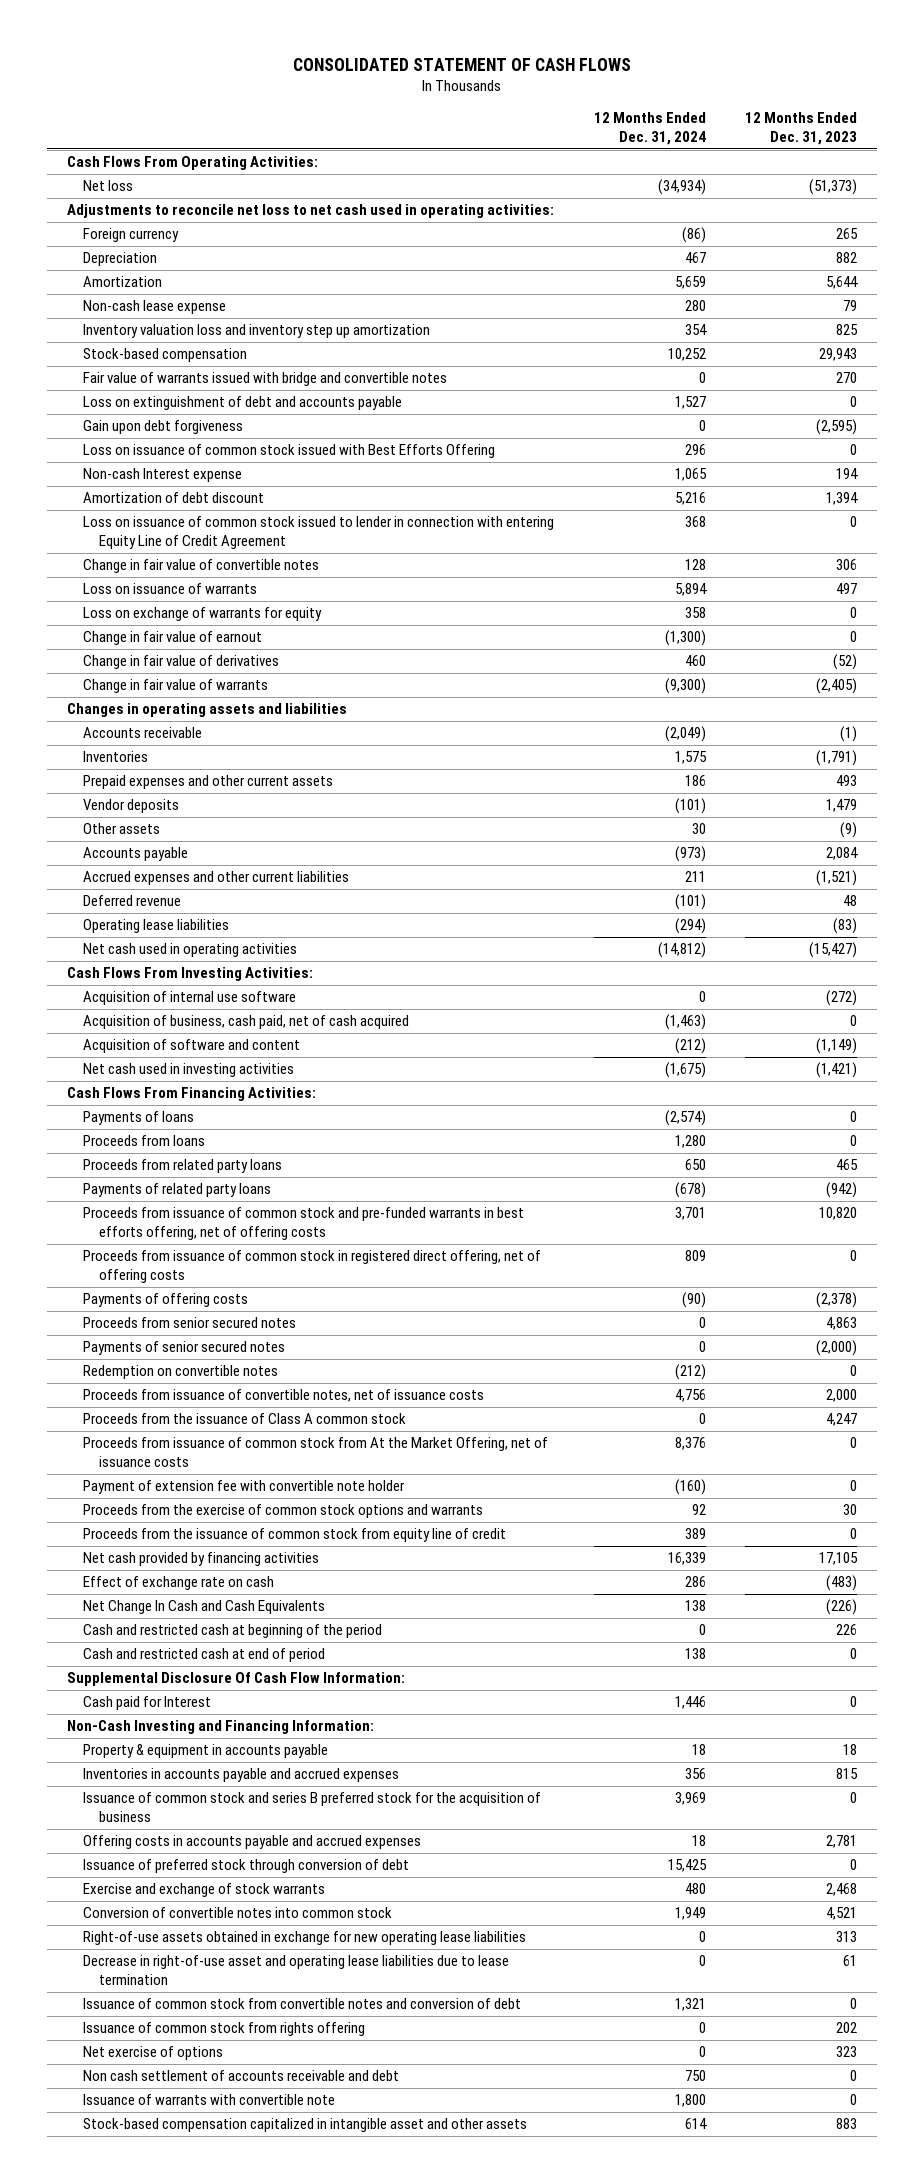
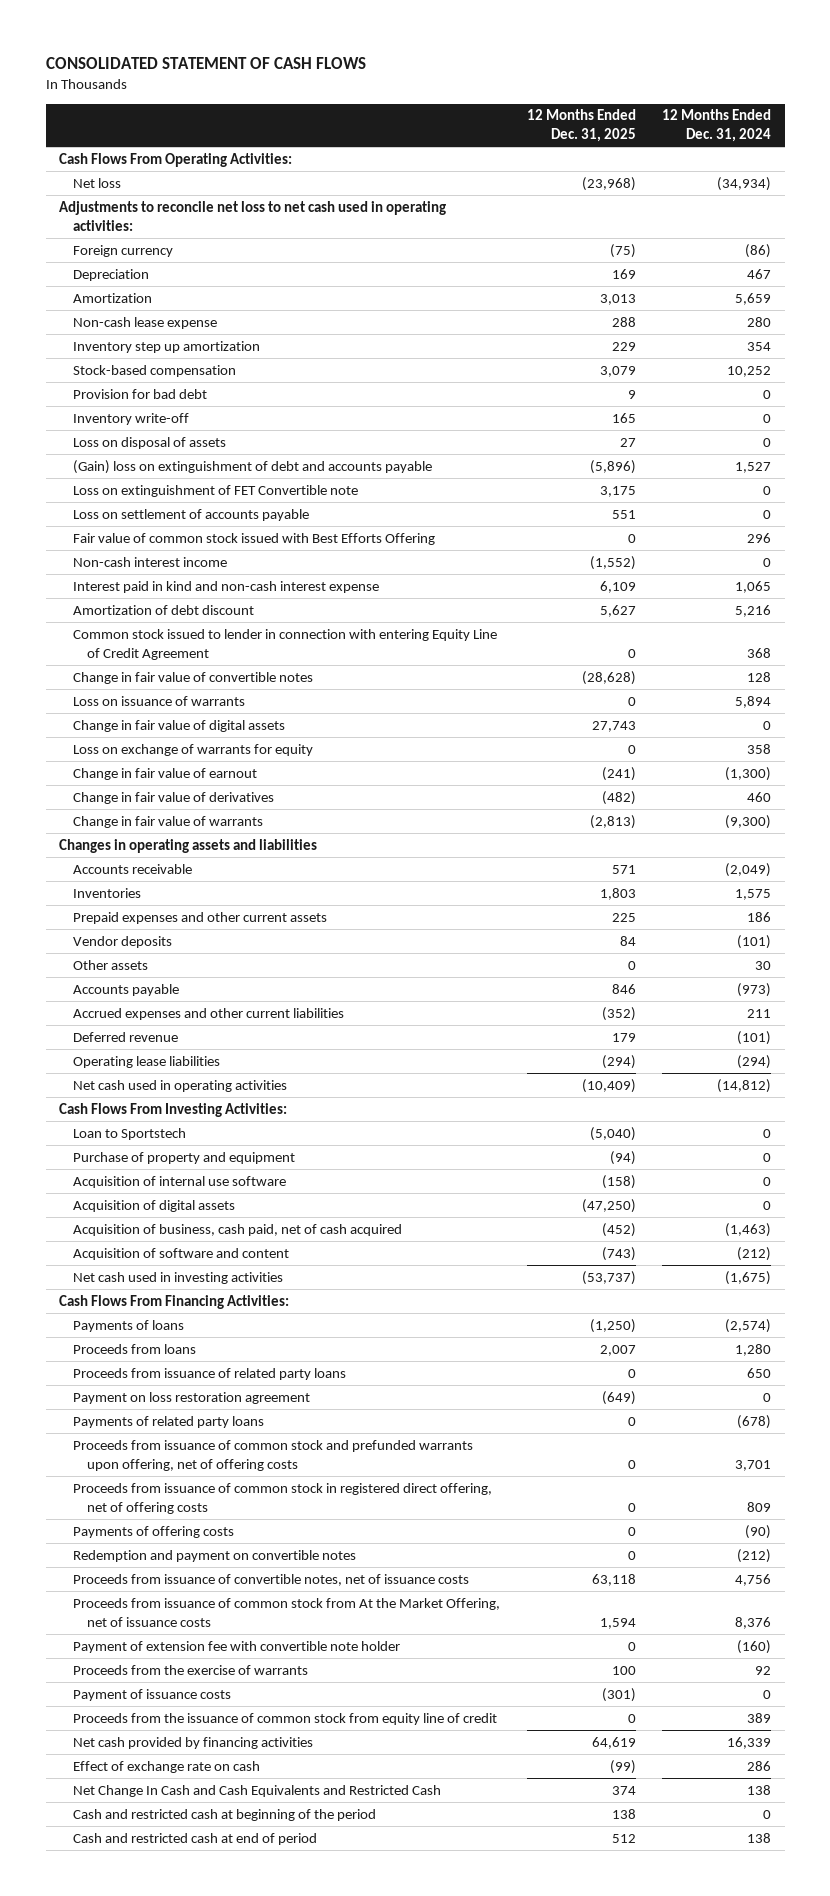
- | 12 Months Ended Dec. 31, 2024 | 12 Months Ended Dec. 31, 2023
+ | 12 Months Ended Dec. 31, 2025 | 12 Months Ended Dec. 31, 2024
- Inventory valuation loss and inventory step up amortization | 354 | 825
+ Inventory step up amortization | 229 | 354
- Fair value of warrants issued with bridge and convertible notes | 0 | 270
- Loss on extinguishment of debt and accounts payable | 1,527 | 0
- Gain upon debt forgiveness | 0 | (2,595)
- Loss on issuance of common stock issued with Best Efforts Offering | 296 | 0
- Non-cash Interest expense | 1,065 | 194
+ Provision for bad debt | 9 | 0
+ Inventory write-off | 165 | 0
+ Loss on disposal of assets | 27 | 0
+ (Gain) loss on extinguishment of debt and accounts payable | (5,896) | 1,527
+ Loss on extinguishment of FET Convertible note | 3,175 | 0
+ Loss on settlement of accounts payable | 551 | 0
+ Fair value of common stock issued with Best Efforts Offering | 0 | 296
+ Non-cash interest income | (1,552) | 0
+ Interest paid in kind and non-cash interest expense | 6,109 | 1,065
- Loss on issuance of common stock issued to lender in connection with entering Equity Line of Credit Agreement | 368 | 0
+ Common stock issued to lender in connection with entering Equity Line of Credit Agreement | 0 | 368
+ Change in fair value of digital assets | 27,743 | 0
+ Loan to Sportstech | (5,040) | 0
+ Purchase of property and equipment | (94) | 0
+ Acquisition of digital assets | (47,250) | 0
- Proceeds from related party loans | 650 | 465
+ Proceeds from issuance of related party loans | 0 | 650
+ Payment on loss restoration agreement | (649) | 0
- Proceeds from issuance of common stock and pre-funded warrants in best efforts offering, net of offering costs | 3,701 | 10,820
+ Proceeds from issuance of common stock and prefunded warrants upon offering, net of offering costs | 0 | 3,701
- Proceeds from senior secured notes | 0 | 4,863
- Payments of senior secured notes | 0 | (2,000)
- Redemption on convertible notes | (212) | 0
+ Redemption and payment on convertible notes | 0 | (212)
- Proceeds from the issuance of Class A common stock | 0 | 4,247
- Proceeds from the exercise of common stock options and warrants | 92 | 30
+ Proceeds from the exercise of warrants | 100 | 92
+ Payment of issuance costs | (301) | 0
- Net Change In Cash and Cash Equivalents | 138 | (226)
+ Net Change In Cash and Cash Equivalents and Restricted Cash | 374 | 138
- Supplemental Disclosure Of Cash Flow Information:
- Cash paid for Interest | 1,446 | 0
- Non-Cash Investing and Financing Information:
- Property & equipment in accounts payable | 18 | 18
- Inventories in accounts payable and accrued expenses | 356 | 815
- Issuance of common stock and series B preferred stock for the acquisition of business | 3,969 | 0
- Offering costs in accounts payable and accrued expenses | 18 | 2,781
- Issuance of preferred stock through conversion of debt | 15,425 | 0
- Exercise and exchange of stock warrants | 480 | 2,468
- Conversion of convertible notes into common stock | 1,949 | 4,521
- Right-of-use assets obtained in exchange for new operating lease liabilities | 0 | 313
- Decrease in right-of-use asset and operating lease liabilities due to lease termination | 0 | 61
- Issuance of common stock from convertible notes and conversion of debt | 1,321 | 0
- Issuance of common stock from rights offering | 0 | 202
- Net exercise of options | 0 | 323
- Non cash settlement of accounts receivable and debt | 750 | 0
- Issuance of warrants with convertible note | 1,800 | 0
- Stock-based compensation capitalized in intangible asset and other assets | 614 | 883

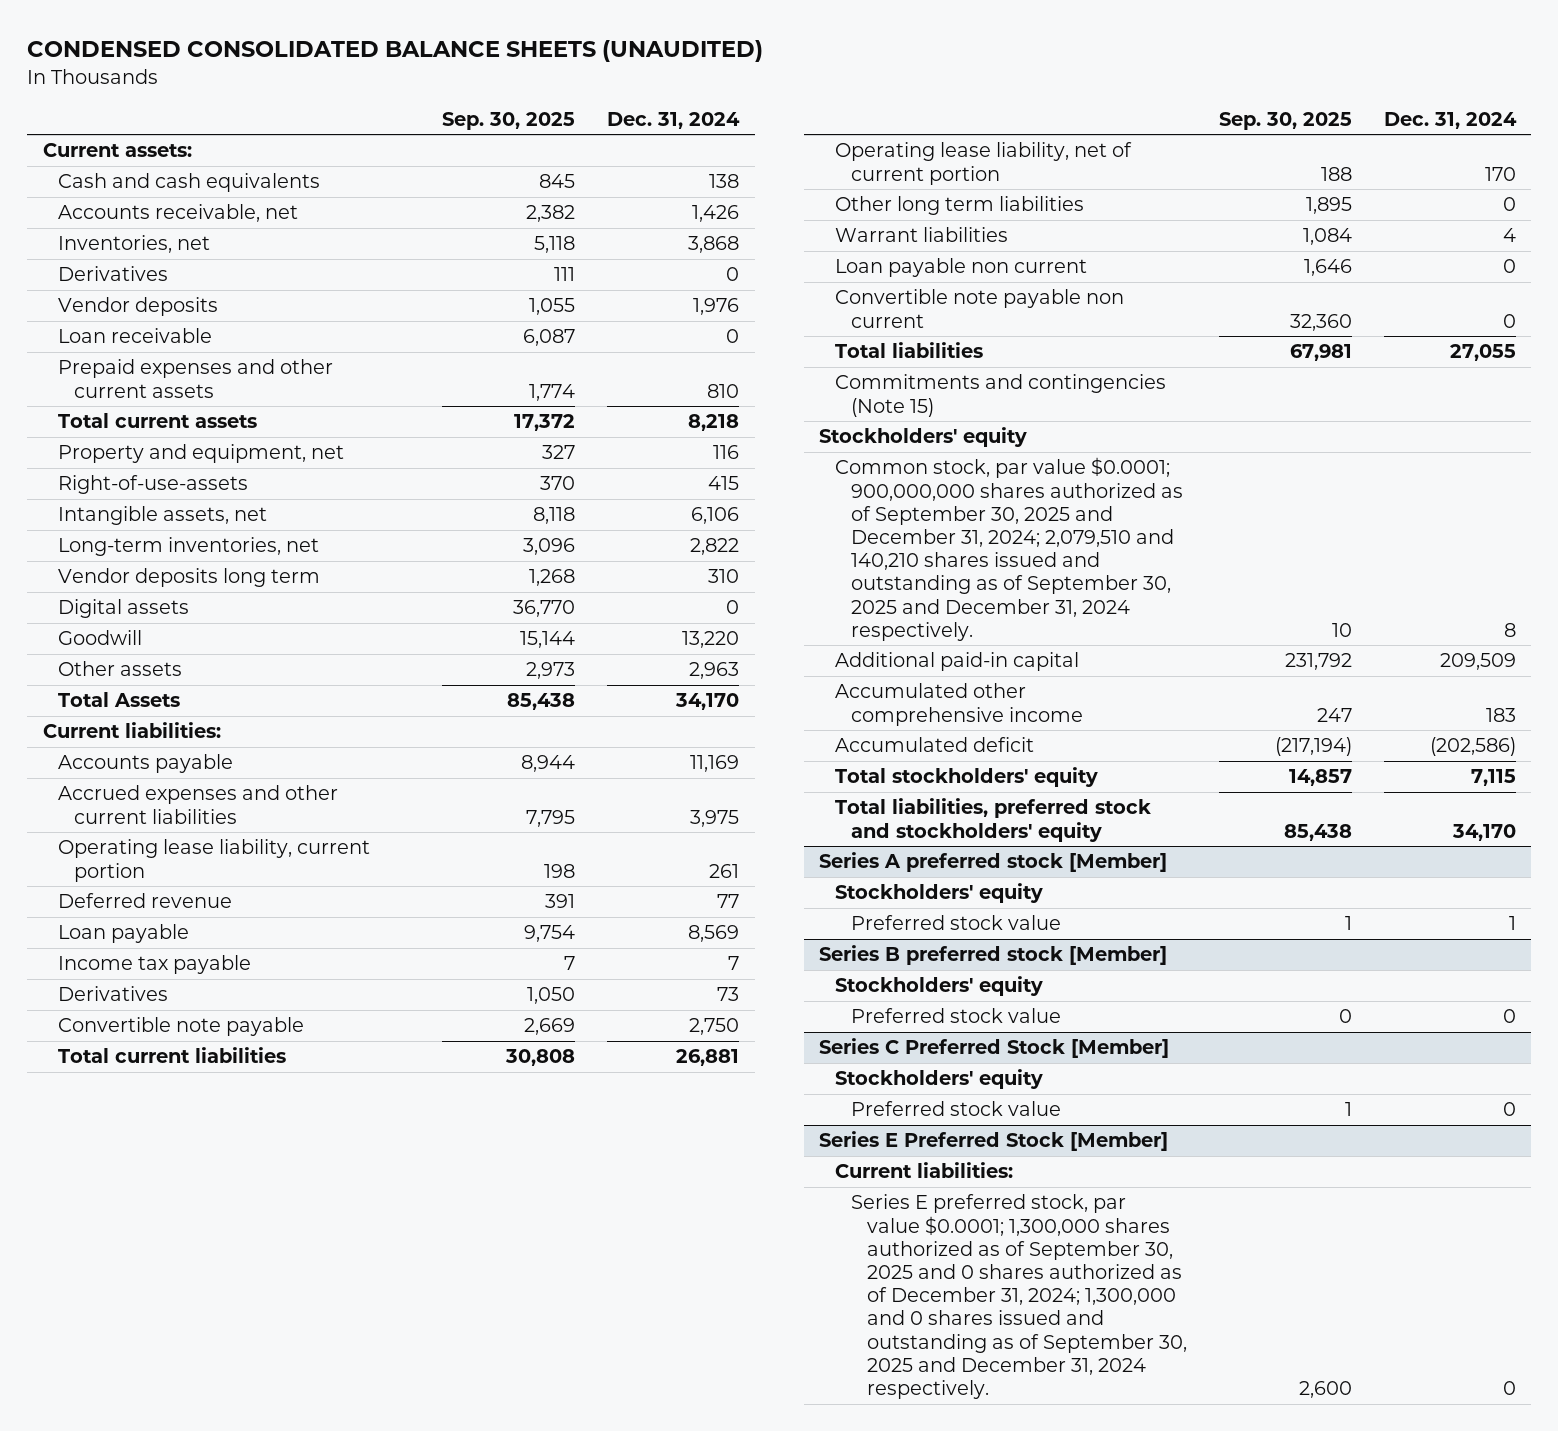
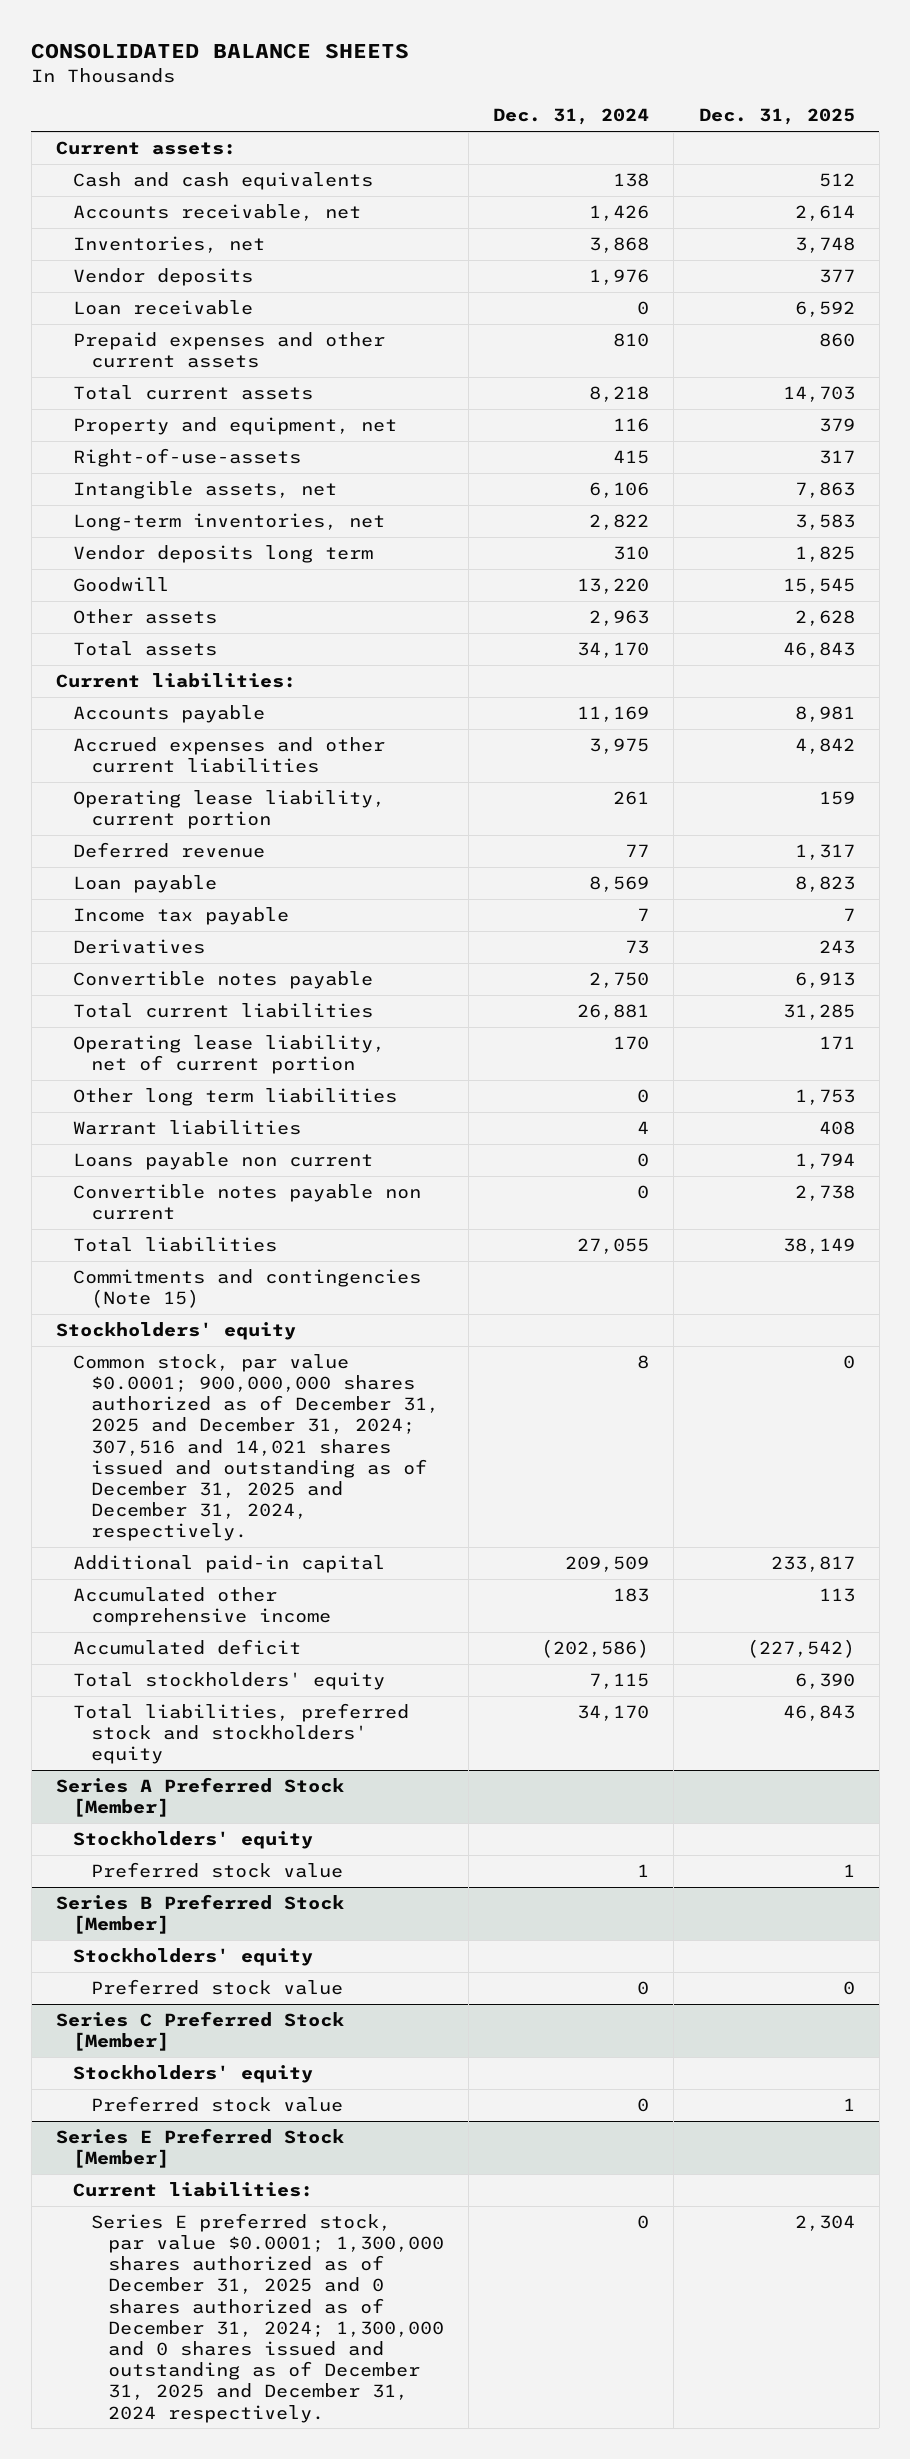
- CONDENSED CONSOLIDATED BALANCE SHEETS (UNAUDITED)
+ CONSOLIDATED BALANCE SHEETS
- | Sep. 30, 2025 | Dec. 31, 2024
+ | Dec. 31, 2024 | Dec. 31, 2025
- Derivatives | 111 | 0
- Digital assets | 36,770 | 0
- Total Assets | 85,438 | 34,170
+ Total assets | 34,170 | 46,843
- Convertible note payable | 2,669 | 2,750
+ Convertible notes payable | 2,750 | 6,913
- Loan payable non current | 1,646 | 0
- Convertible note payable non current | 32,360 | 0
+ Loans payable non current | 0 | 1,794
+ Convertible notes payable non current | 0 | 2,738
- Common stock, par value $0.0001; 900,000,000 shares authorized as of September 30, 2025 and December 31, 2024; 2,079,510 and 140,210 shares issued and outstanding as of September 30, 2025 and December 31, 2024 respectively. | 10 | 8
+ Common stock, par value $0.0001; 900,000,000 shares authorized as of December 31, 2025 and December 31, 2024; 307,516 and 14,021 shares issued and outstanding as of December 31, 2025 and December 31, 2024, respectively. | 8 | 0
- Series A preferred stock [Member]
+ Series A Preferred Stock [Member]
- Series B preferred stock [Member]
+ Series B Preferred Stock [Member]
@ Series E Preferred Stock [Member]
- Series E preferred stock, par value $0.0001; 1,300,000 shares authorized as of September 30, 2025 and 0 shares authorized as of December 31, 2024; 1,300,000 and 0 shares issued and outstanding as of September 30, 2025 and December 31, 2024 respectively. | 2,600 | 0
+ Series E preferred stock, par value $0.0001; 1,300,000 shares authorized as of December 31, 2025 and 0 shares authorized as of December 31, 2024; 1,300,000 and 0 shares issued and outstanding as of December 31, 2025 and December 31, 2024 respectively. | 0 | 2,304

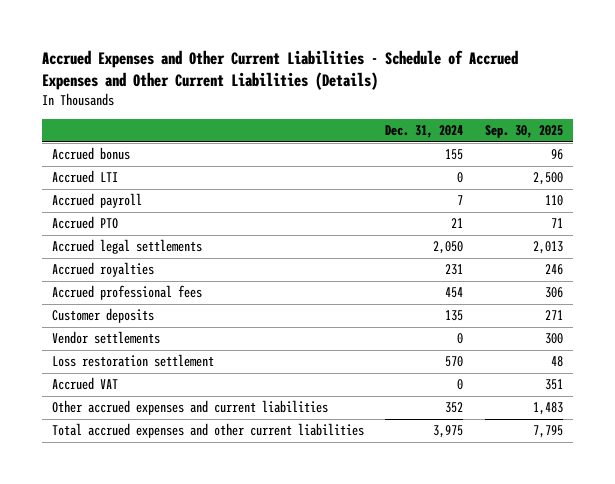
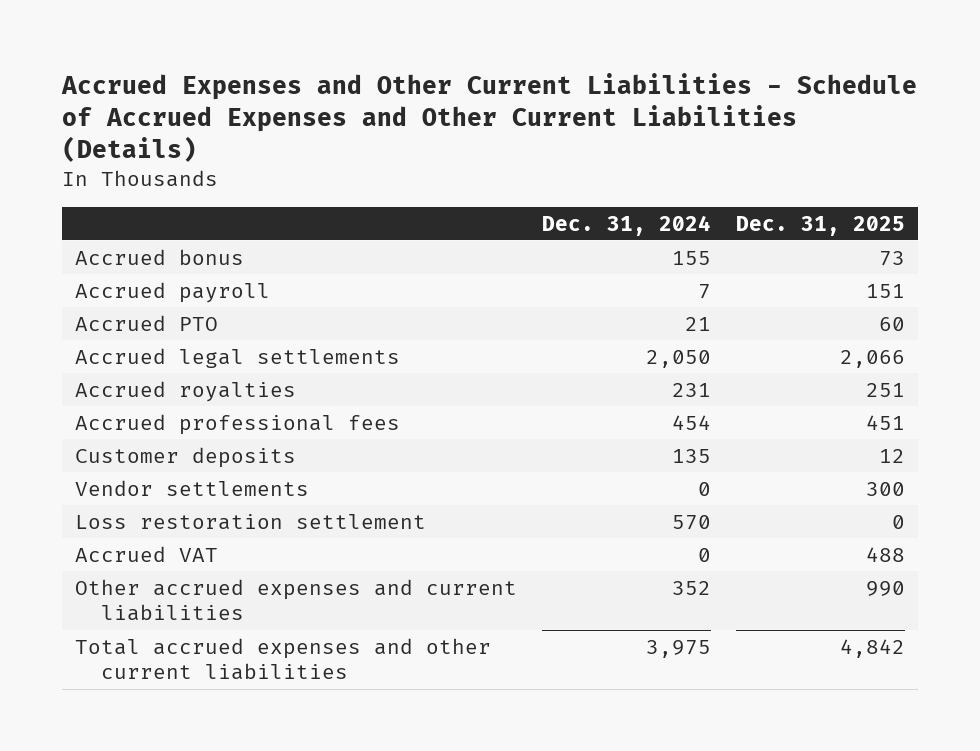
- | Dec. 31, 2024 | Sep. 30, 2025
+ | Dec. 31, 2024 | Dec. 31, 2025
- Accrued LTI | 0 | 2,500

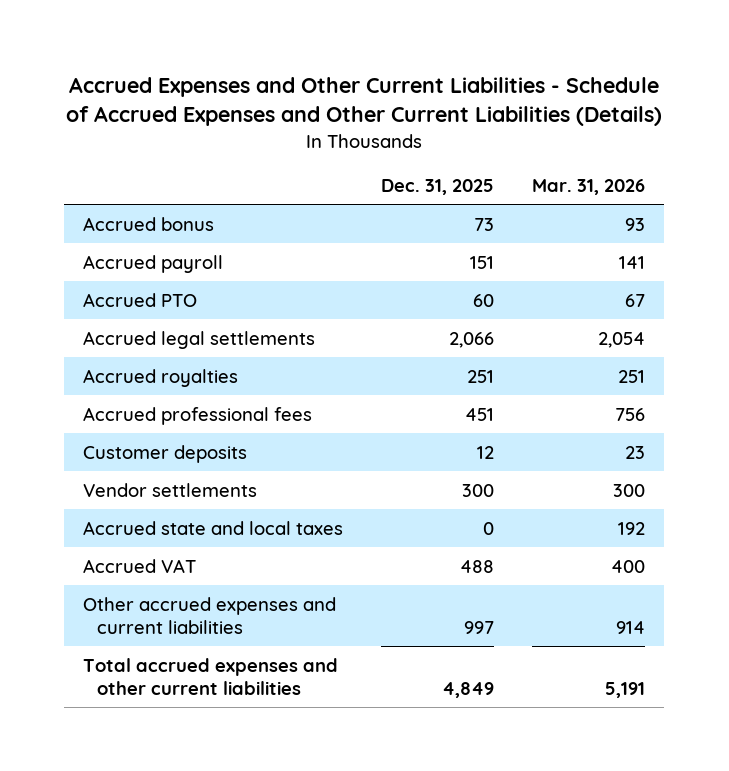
- | Dec. 31, 2024 | Dec. 31, 2025
+ | Dec. 31, 2025 | Mar. 31, 2026
- Loss restoration settlement | 570 | 0
+ Accrued state and local taxes | 0 | 192
- Other accrued expenses and current liabilities | 352 | 990
- Total accrued expenses and other current liabilities | 3,975 | 4,842
+ Other accrued expenses and current liabilities | 997 | 914
+ Total accrued expenses and other current liabilities | 4,849 | 5,191

